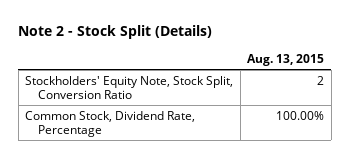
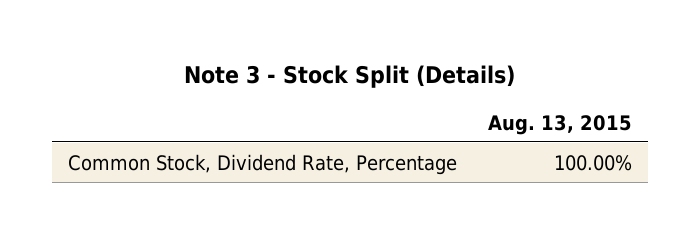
- Note 2 - Stock Split (Details)
+ Note 3 - Stock Split (Details)
- Stockholders' Equity Note, Stock Split, Conversion Ratio | 2

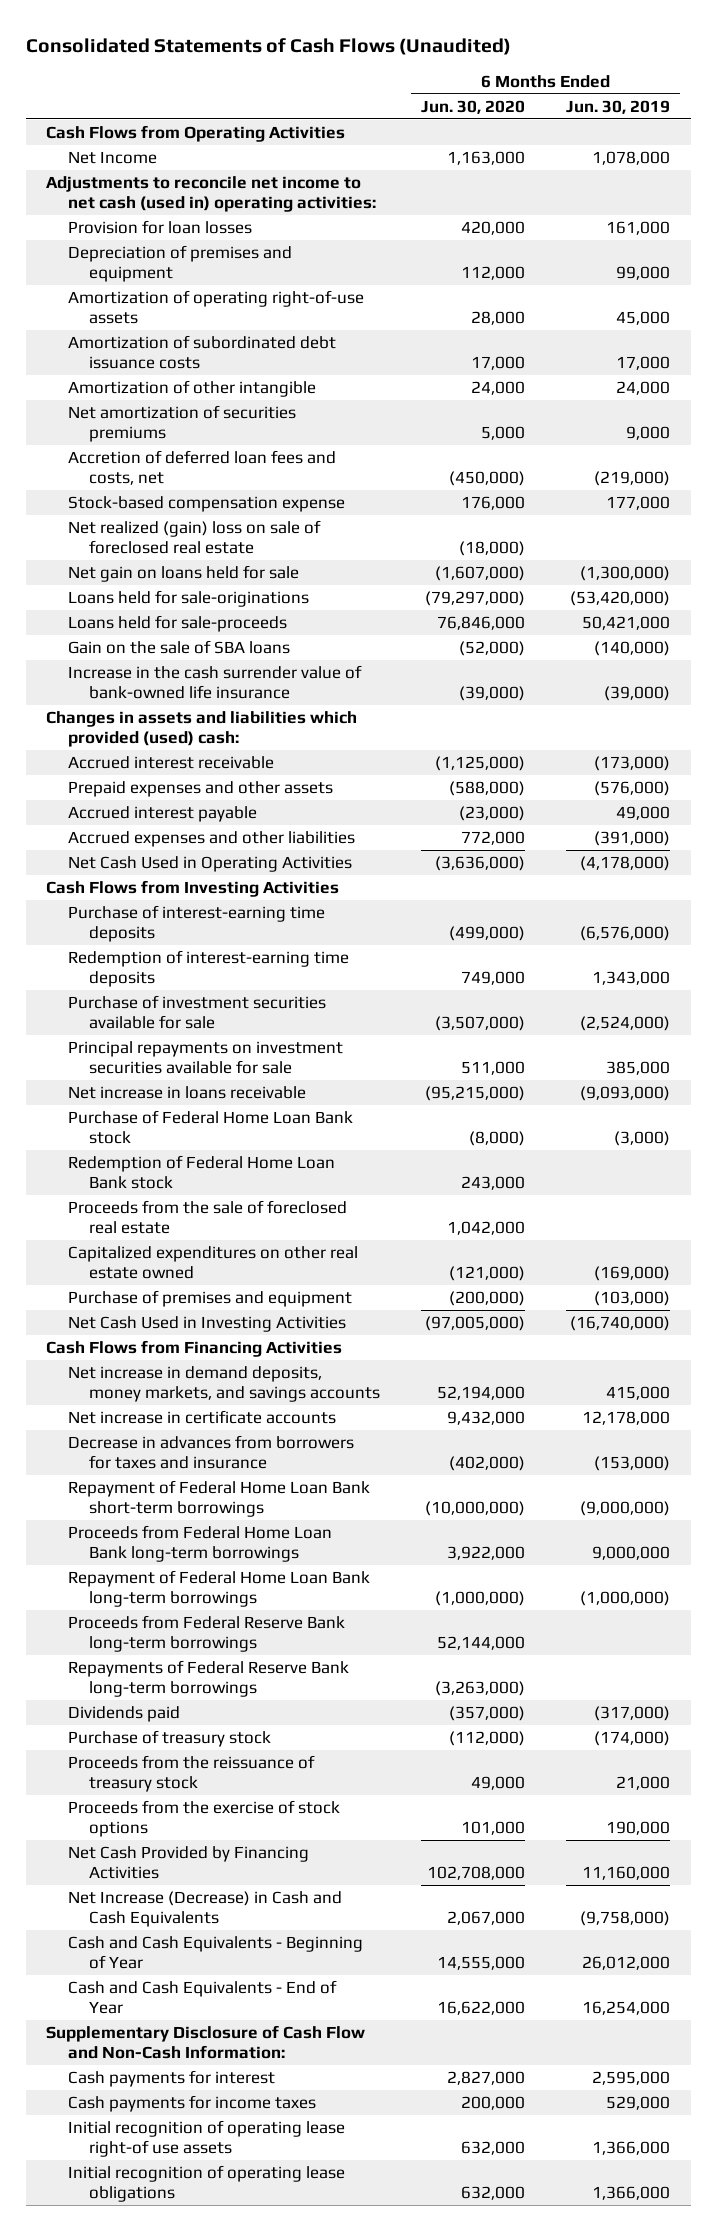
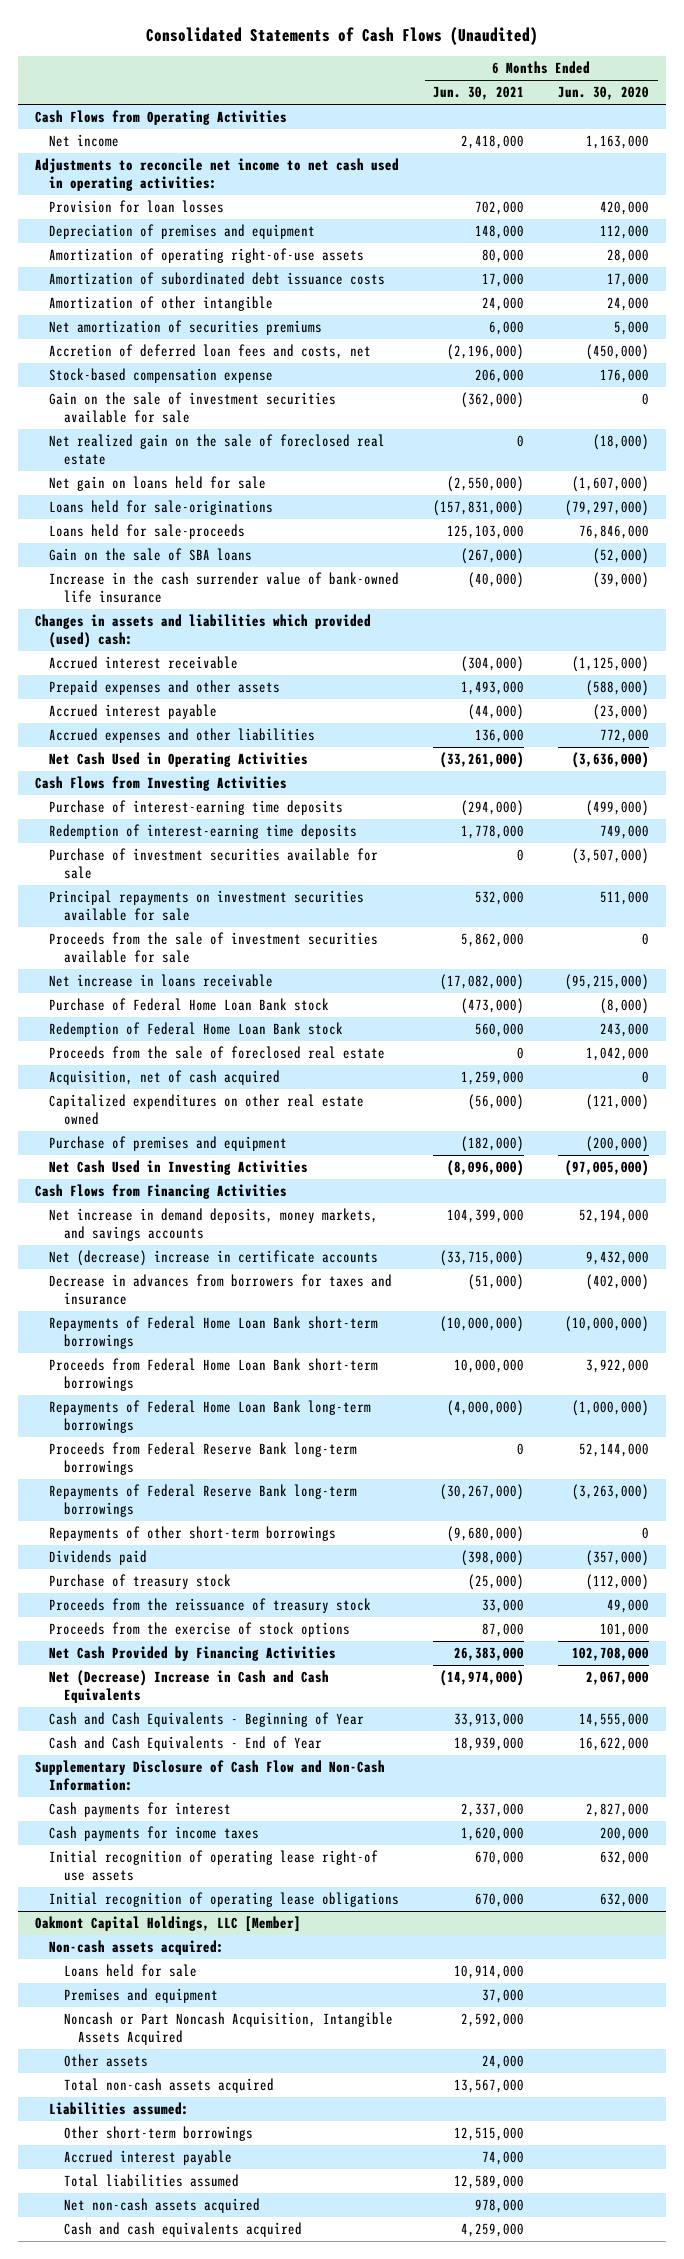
- | 6 Months Ended Jun. 30, 2020 | 6 Months Ended Jun. 30, 2019
+ | 6 Months Ended Jun. 30, 2021 | 6 Months Ended Jun. 30, 2020
- Net Income | 1,163,000 | 1,078,000
- Adjustments to reconcile net income to net cash (used in) operating activities:
+ Net income | 2,418,000 | 1,163,000
+ Adjustments to reconcile net income to net cash used in operating activities:
- Net realized (gain) loss on sale of foreclosed real estate | (18,000) |
+ Gain on the sale of investment securities available for sale | (362,000) | 0
+ Net realized gain on the sale of foreclosed real estate | 0 | (18,000)
+ Proceeds from the sale of investment securities available for sale | 5,862,000 | 0
+ Acquisition, net of cash acquired | 1,259,000 | 0
- Net increase in certificate accounts | 9,432,000 | 12,178,000
+ Net (decrease) increase in certificate accounts | (33,715,000) | 9,432,000
- Repayment of Federal Home Loan Bank short-term borrowings | (10,000,000) | (9,000,000)
- Proceeds from Federal Home Loan Bank long-term borrowings | 3,922,000 | 9,000,000
- Repayment of Federal Home Loan Bank long-term borrowings | (1,000,000) | (1,000,000)
+ Repayments of Federal Home Loan Bank short-term borrowings | (10,000,000) | (10,000,000)
+ Proceeds from Federal Home Loan Bank short-term borrowings | 10,000,000 | 3,922,000
+ Repayments of Federal Home Loan Bank long-term borrowings | (4,000,000) | (1,000,000)
+ Repayments of other short-term borrowings | (9,680,000) | 0
- Net Increase (Decrease) in Cash and Cash Equivalents | 2,067,000 | (9,758,000)
+ Net (Decrease) Increase in Cash and Cash Equivalents | (14,974,000) | 2,067,000
+ Oakmont Capital Holdings, LLC [Member]
+ Non-cash assets acquired:
+ Loans held for sale | 10,914,000 |
+ Premises and equipment | 37,000 |
+ Noncash or Part Noncash Acquisition, Intangible Assets Acquired | 2,592,000 |
+ Other assets | 24,000 |
+ Total non-cash assets acquired | 13,567,000 |
+ Liabilities assumed:
+ Other short-term borrowings | 12,515,000 |
+ Accrued interest payable | 74,000 |
+ Total liabilities assumed | 12,589,000 |
+ Net non-cash assets acquired | 978,000 |
+ Cash and cash equivalents acquired | 4,259,000 |

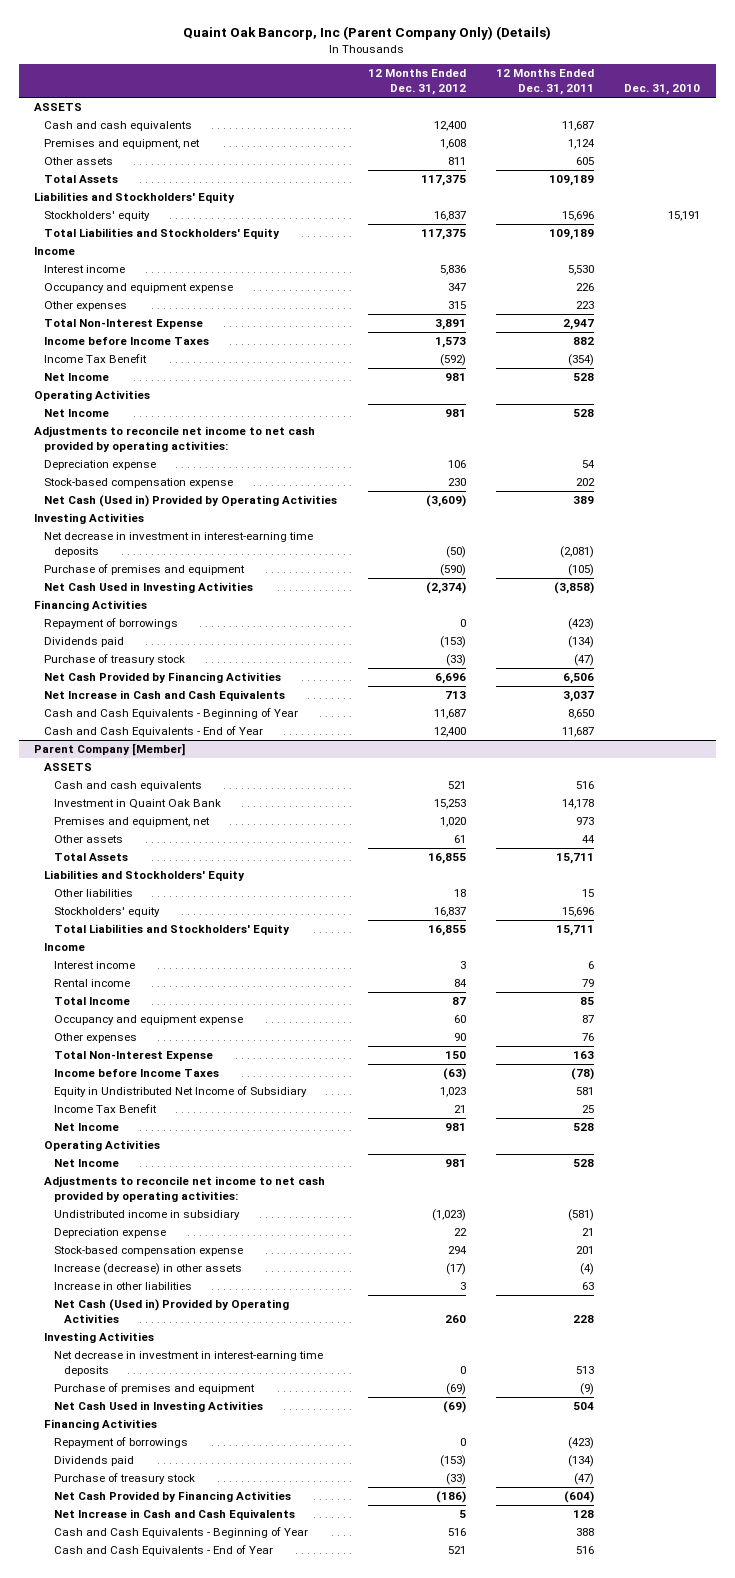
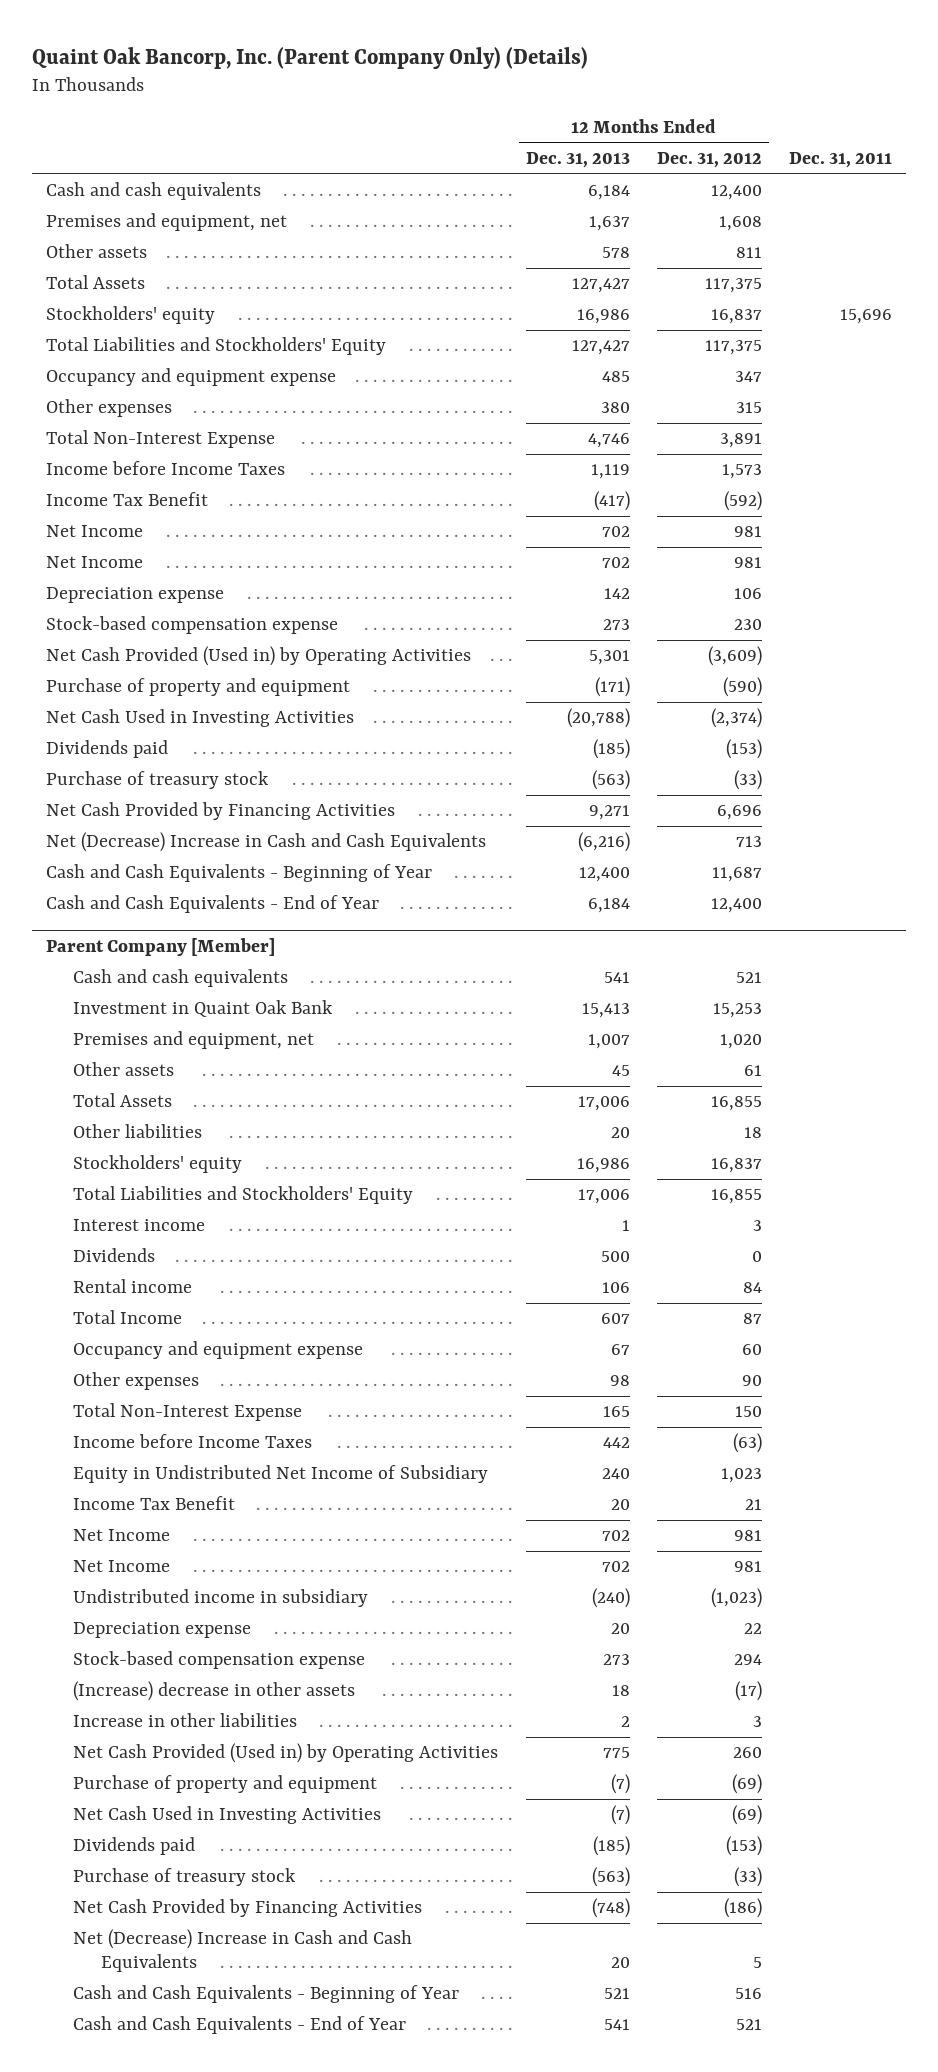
- Quaint Oak Bancorp, Inc (Parent Company Only) (Details)
+ Quaint Oak Bancorp, Inc. (Parent Company Only) (Details)
- | 12 Months Ended Dec. 31, 2012 | 12 Months Ended Dec. 31, 2011 | Dec. 31, 2010
+ | 12 Months Ended Dec. 31, 2013 | 12 Months Ended Dec. 31, 2012 | Dec. 31, 2011
- ASSETS
- Liabilities and Stockholders' Equity
- Income
- Interest income | 5,836 | 5,530 |
- Operating Activities
- Adjustments to reconcile net income to net cash provided by operating activities:
- Net Cash (Used in) Provided by Operating Activities | (3,609) | 389 |
- Investing Activities
- Net decrease in investment in interest-earning time deposits | (50) | (2,081) |
- Purchase of premises and equipment | (590) | (105) |
+ Net Cash Provided (Used in) by Operating Activities | 5,301 | (3,609) |
+ Purchase of property and equipment | (171) | (590) |
- Financing Activities
- Repayment of borrowings | 0 | (423) |
- Net Increase in Cash and Cash Equivalents | 713 | 3,037 |
+ Net (Decrease) Increase in Cash and Cash Equivalents | (6,216) | 713 |
@ Parent Company [Member]
- ASSETS
- Liabilities and Stockholders' Equity
- Income
+ Dividends | 500 | 0 |
- Operating Activities
- Adjustments to reconcile net income to net cash provided by operating activities:
- Increase (decrease) in other assets | (17) | (4) |
+ (Increase) decrease in other assets | 18 | (17) |
- Net Cash (Used in) Provided by Operating Activities | 260 | 228 |
- Investing Activities
- Net decrease in investment in interest-earning time deposits | 0 | 513 |
- Purchase of premises and equipment | (69) | (9) |
+ Net Cash Provided (Used in) by Operating Activities | 775 | 260 |
+ Purchase of property and equipment | (7) | (69) |
- Financing Activities
- Repayment of borrowings | 0 | (423) |
- Net Increase in Cash and Cash Equivalents | 5 | 128 |
+ Net (Decrease) Increase in Cash and Cash Equivalents | 20 | 5 |

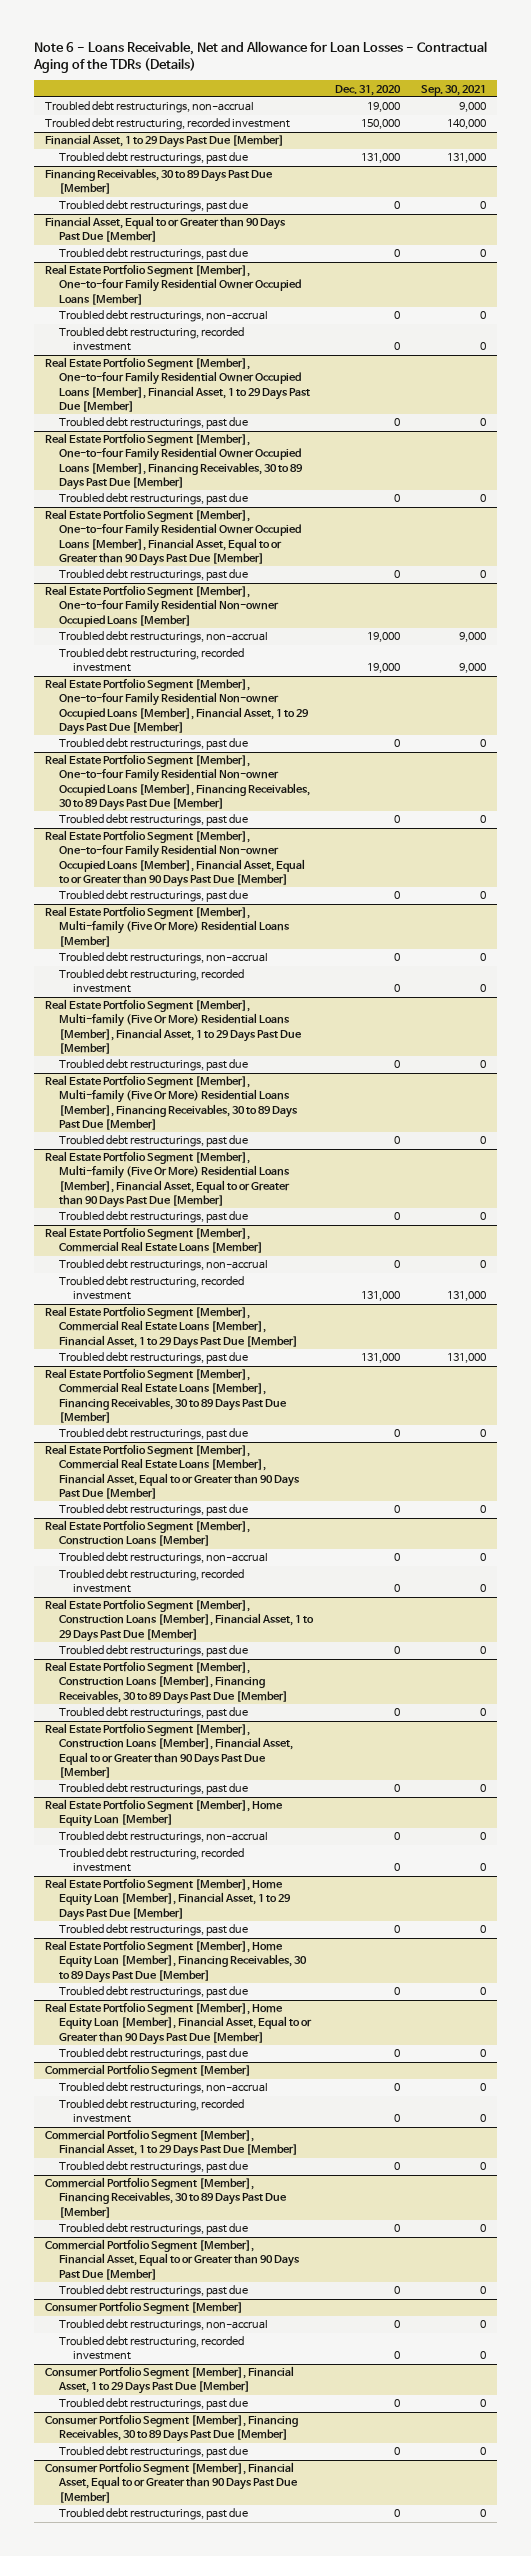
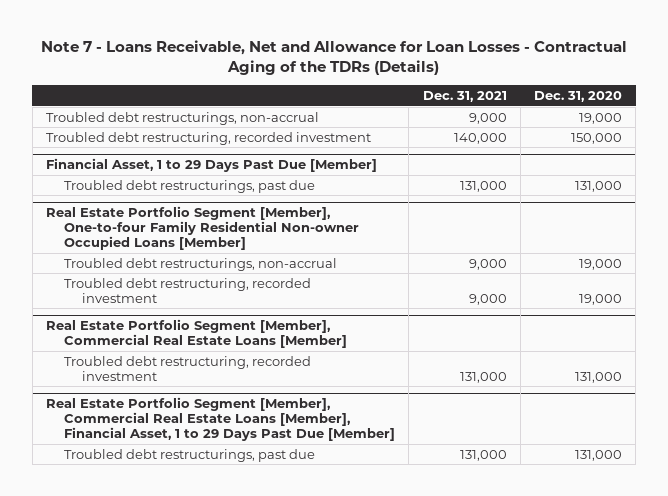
- Note 6 - Loans Receivable, Net and Allowance for Loan Losses - Contractual Aging of the TDRs (Details)
+ Note 7 - Loans Receivable, Net and Allowance for Loan Losses - Contractual Aging of the TDRs (Details)
- | Dec. 31, 2020 | Sep. 30, 2021
+ | Dec. 31, 2021 | Dec. 31, 2020
- Financing Receivables, 30 to 89 Days Past Due [Member]
- Troubled debt restructurings, past due | 0 | 0
- Financial Asset, Equal to or Greater than 90 Days Past Due [Member]
- Troubled debt restructurings, past due | 0 | 0
- Real Estate Portfolio Segment [Member], One-to-four Family Residential Owner Occupied Loans [Member]
- Troubled debt restructurings, non-accrual | 0 | 0
- Troubled debt restructuring, recorded investment | 0 | 0
- Real Estate Portfolio Segment [Member], One-to-four Family Residential Owner Occupied Loans [Member], Financial Asset, 1 to 29 Days Past Due [Member]
- Troubled debt restructurings, past due | 0 | 0
- Real Estate Portfolio Segment [Member], One-to-four Family Residential Owner Occupied Loans [Member], Financing Receivables, 30 to 89 Days Past Due [Member]
- Troubled debt restructurings, past due | 0 | 0
- Real Estate Portfolio Segment [Member], One-to-four Family Residential Owner Occupied Loans [Member], Financial Asset, Equal to or Greater than 90 Days Past Due [Member]
- Troubled debt restructurings, past due | 0 | 0
- Real Estate Portfolio Segment [Member], One-to-four Family Residential Non-owner Occupied Loans [Member], Financial Asset, 1 to 29 Days Past Due [Member]
- Troubled debt restructurings, past due | 0 | 0
- Real Estate Portfolio Segment [Member], One-to-four Family Residential Non-owner Occupied Loans [Member], Financing Receivables, 30 to 89 Days Past Due [Member]
- Troubled debt restructurings, past due | 0 | 0
- Real Estate Portfolio Segment [Member], One-to-four Family Residential Non-owner Occupied Loans [Member], Financial Asset, Equal to or Greater than 90 Days Past Due [Member]
- Troubled debt restructurings, past due | 0 | 0
- Real Estate Portfolio Segment [Member], Multi-family (Five Or More) Residential Loans [Member]
- Troubled debt restructurings, non-accrual | 0 | 0
- Troubled debt restructuring, recorded investment | 0 | 0
- Real Estate Portfolio Segment [Member], Multi-family (Five Or More) Residential Loans [Member], Financial Asset, 1 to 29 Days Past Due [Member]
- Troubled debt restructurings, past due | 0 | 0
- Real Estate Portfolio Segment [Member], Multi-family (Five Or More) Residential Loans [Member], Financing Receivables, 30 to 89 Days Past Due [Member]
- Troubled debt restructurings, past due | 0 | 0
- Real Estate Portfolio Segment [Member], Multi-family (Five Or More) Residential Loans [Member], Financial Asset, Equal to or Greater than 90 Days Past Due [Member]
- Troubled debt restructurings, past due | 0 | 0
@ Real Estate Portfolio Segment [Member], Commercial Real Estate Loans [Member]
- Troubled debt restructurings, non-accrual | 0 | 0
- Real Estate Portfolio Segment [Member], Commercial Real Estate Loans [Member], Financing Receivables, 30 to 89 Days Past Due [Member]
- Troubled debt restructurings, past due | 0 | 0
- Real Estate Portfolio Segment [Member], Commercial Real Estate Loans [Member], Financial Asset, Equal to or Greater than 90 Days Past Due [Member]
- Troubled debt restructurings, past due | 0 | 0
- Real Estate Portfolio Segment [Member], Construction Loans [Member]
- Troubled debt restructurings, non-accrual | 0 | 0
- Troubled debt restructuring, recorded investment | 0 | 0
- Real Estate Portfolio Segment [Member], Construction Loans [Member], Financial Asset, 1 to 29 Days Past Due [Member]
- Troubled debt restructurings, past due | 0 | 0
- Real Estate Portfolio Segment [Member], Construction Loans [Member], Financing Receivables, 30 to 89 Days Past Due [Member]
- Troubled debt restructurings, past due | 0 | 0
- Real Estate Portfolio Segment [Member], Construction Loans [Member], Financial Asset, Equal to or Greater than 90 Days Past Due [Member]
- Troubled debt restructurings, past due | 0 | 0
- Real Estate Portfolio Segment [Member], Home Equity Loan [Member]
- Troubled debt restructurings, non-accrual | 0 | 0
- Troubled debt restructuring, recorded investment | 0 | 0
- Real Estate Portfolio Segment [Member], Home Equity Loan [Member], Financial Asset, 1 to 29 Days Past Due [Member]
- Troubled debt restructurings, past due | 0 | 0
- Real Estate Portfolio Segment [Member], Home Equity Loan [Member], Financing Receivables, 30 to 89 Days Past Due [Member]
- Troubled debt restructurings, past due | 0 | 0
- Real Estate Portfolio Segment [Member], Home Equity Loan [Member], Financial Asset, Equal to or Greater than 90 Days Past Due [Member]
- Troubled debt restructurings, past due | 0 | 0
- Commercial Portfolio Segment [Member]
- Troubled debt restructurings, non-accrual | 0 | 0
- Troubled debt restructuring, recorded investment | 0 | 0
- Commercial Portfolio Segment [Member], Financial Asset, 1 to 29 Days Past Due [Member]
- Troubled debt restructurings, past due | 0 | 0
- Commercial Portfolio Segment [Member], Financing Receivables, 30 to 89 Days Past Due [Member]
- Troubled debt restructurings, past due | 0 | 0
- Commercial Portfolio Segment [Member], Financial Asset, Equal to or Greater than 90 Days Past Due [Member]
- Troubled debt restructurings, past due | 0 | 0
- Consumer Portfolio Segment [Member]
- Troubled debt restructurings, non-accrual | 0 | 0
- Troubled debt restructuring, recorded investment | 0 | 0
- Consumer Portfolio Segment [Member], Financial Asset, 1 to 29 Days Past Due [Member]
- Troubled debt restructurings, past due | 0 | 0
- Consumer Portfolio Segment [Member], Financing Receivables, 30 to 89 Days Past Due [Member]
- Troubled debt restructurings, past due | 0 | 0
- Consumer Portfolio Segment [Member], Financial Asset, Equal to or Greater than 90 Days Past Due [Member]
- Troubled debt restructurings, past due | 0 | 0

